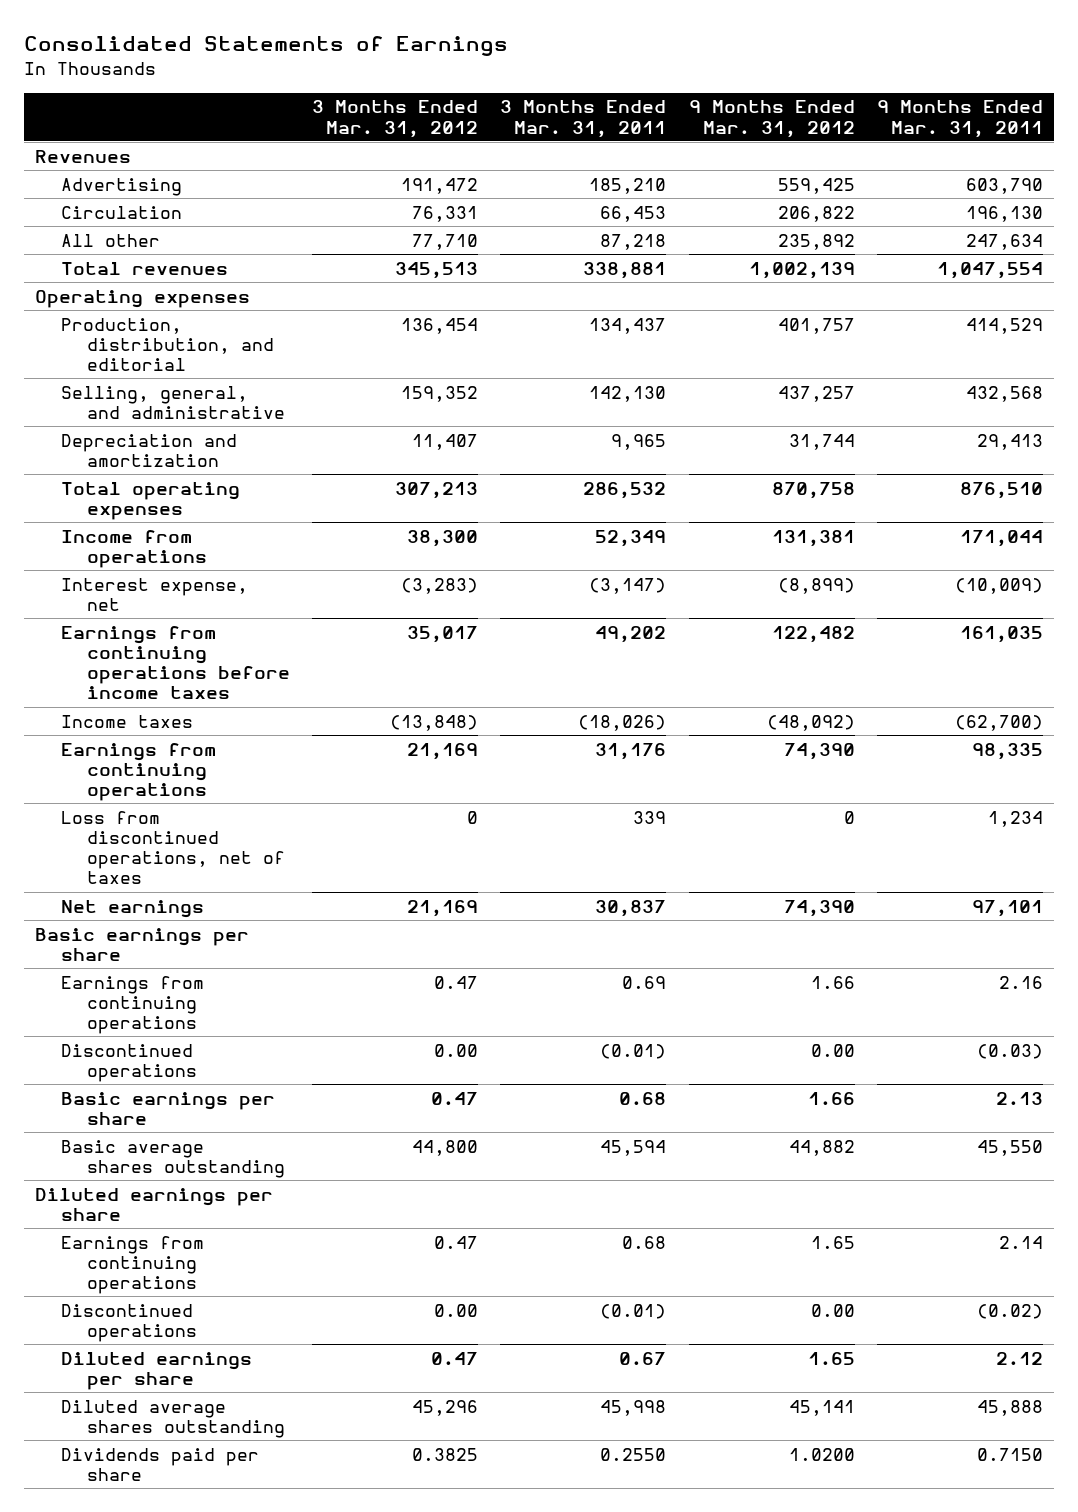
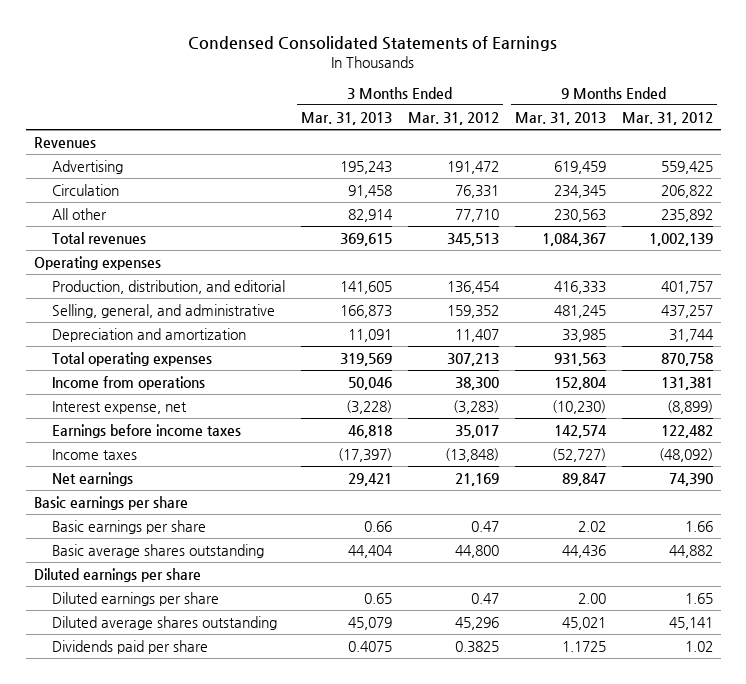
- Consolidated Statements of Earnings
+ Condensed Consolidated Statements of Earnings
- | 3 Months Ended Mar. 31, 2012 | 3 Months Ended Mar. 31, 2011 | 9 Months Ended Mar. 31, 2012 | 9 Months Ended Mar. 31, 2011
+ | 3 Months Ended Mar. 31, 2013 | 3 Months Ended Mar. 31, 2012 | 9 Months Ended Mar. 31, 2013 | 9 Months Ended Mar. 31, 2012
- Earnings from continuing operations before income taxes | 35,017 | 49,202 | 122,482 | 161,035
+ Earnings before income taxes | 46,818 | 35,017 | 142,574 | 122,482
- Earnings from continuing operations | 21,169 | 31,176 | 74,390 | 98,335
- Loss from discontinued operations, net of taxes | 0 | 339 | 0 | 1,234
- Earnings from continuing operations | 0.47 | 0.69 | 1.66 | 2.16
- Discontinued operations | 0.00 | (0.01) | 0.00 | (0.03)
- Earnings from continuing operations | 0.47 | 0.68 | 1.65 | 2.14
- Discontinued operations | 0.00 | (0.01) | 0.00 | (0.02)
- Dividends paid per share | 0.3825 | 0.2550 | 1.0200 | 0.7150
+ Dividends paid per share | 0.4075 | 0.3825 | 1.1725 | 1.02

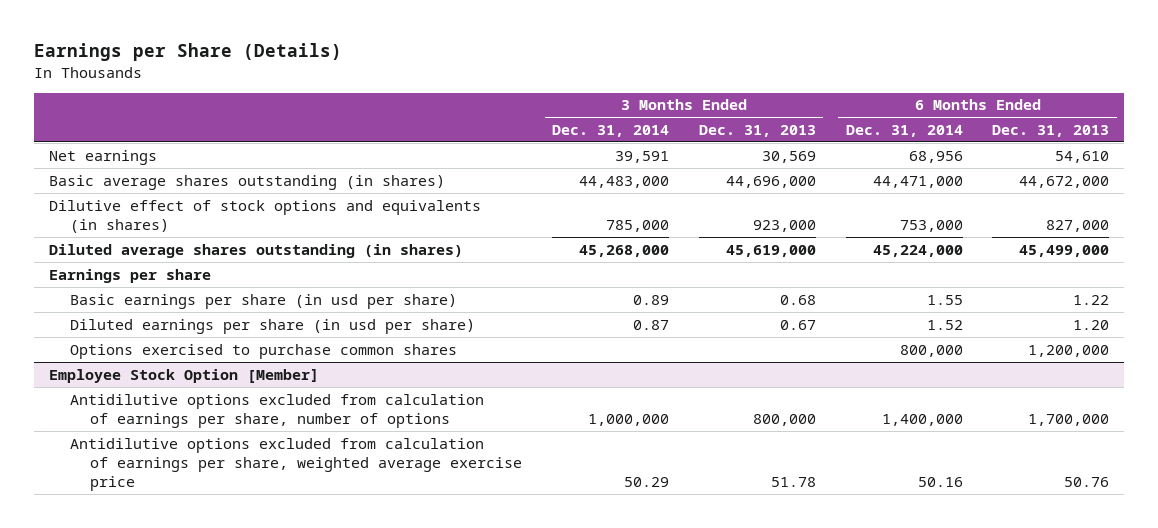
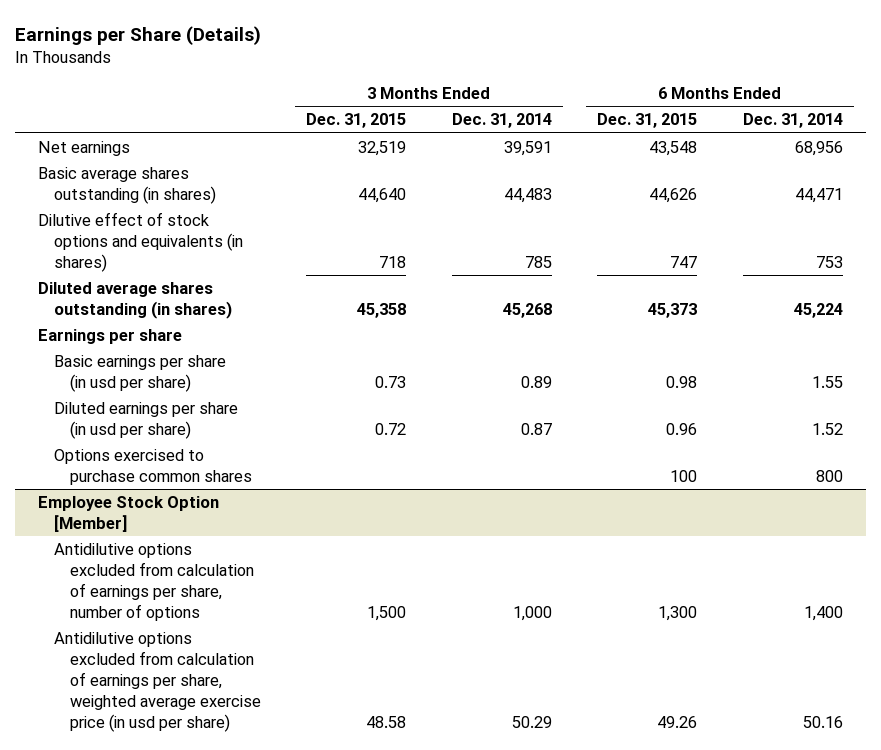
- | 3 Months Ended Dec. 31, 2014 | 3 Months Ended Dec. 31, 2013 | 6 Months Ended Dec. 31, 2014 | 6 Months Ended Dec. 31, 2013
+ | 3 Months Ended Dec. 31, 2015 | 3 Months Ended Dec. 31, 2014 | 6 Months Ended Dec. 31, 2015 | 6 Months Ended Dec. 31, 2014
- Basic average shares outstanding (in shares) | 44,483,000 | 44,696,000 | 44,471,000 | 44,672,000
- Dilutive effect of stock options and equivalents (in shares) | 785,000 | 923,000 | 753,000 | 827,000
- Diluted average shares outstanding (in shares) | 45,268,000 | 45,619,000 | 45,224,000 | 45,499,000
+ Basic average shares outstanding (in shares) | 44,640 | 44,483 | 44,626 | 44,471
+ Dilutive effect of stock options and equivalents (in shares) | 718 | 785 | 747 | 753
+ Diluted average shares outstanding (in shares) | 45,358 | 45,268 | 45,373 | 45,224
- Options exercised to purchase common shares | | | 800,000 | 1,200,000
+ Options exercised to purchase common shares | | | 100 | 800
@ Employee Stock Option [Member]
- Antidilutive options excluded from calculation of earnings per share, number of options | 1,000,000 | 800,000 | 1,400,000 | 1,700,000
- Antidilutive options excluded from calculation of earnings per share, weighted average exercise price | 50.29 | 51.78 | 50.16 | 50.76
+ Antidilutive options excluded from calculation of earnings per share, number of options | 1,500 | 1,000 | 1,300 | 1,400
+ Antidilutive options excluded from calculation of earnings per share, weighted average exercise price (in usd per share) | 48.58 | 50.29 | 49.26 | 50.16

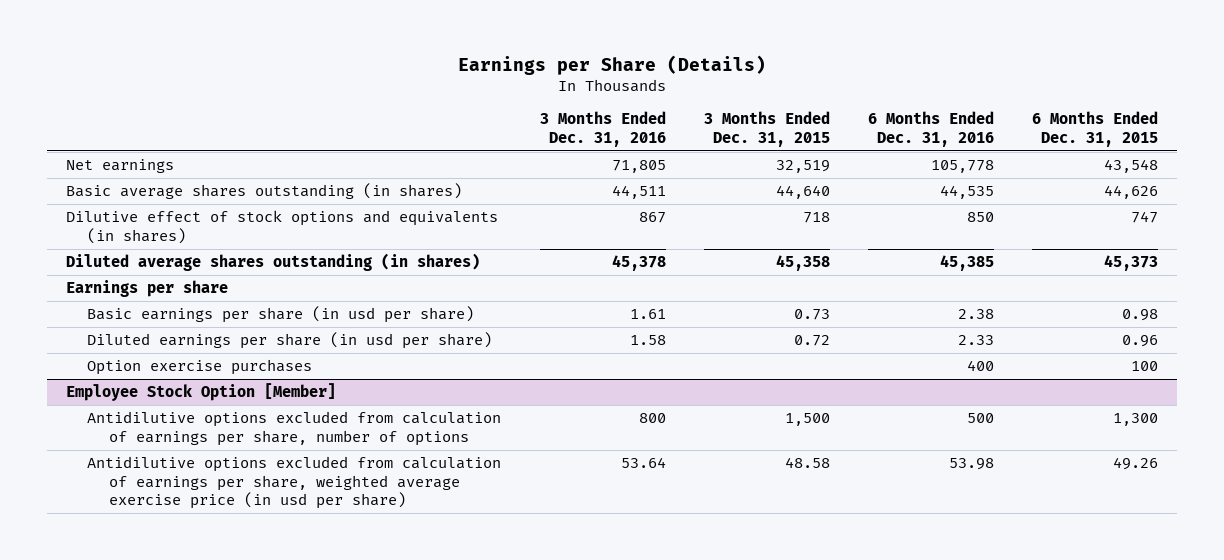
- | 3 Months Ended Dec. 31, 2015 | 3 Months Ended Dec. 31, 2014 | 6 Months Ended Dec. 31, 2015 | 6 Months Ended Dec. 31, 2014
+ | 3 Months Ended Dec. 31, 2016 | 3 Months Ended Dec. 31, 2015 | 6 Months Ended Dec. 31, 2016 | 6 Months Ended Dec. 31, 2015
- Options exercised to purchase common shares | | | 100 | 800
+ Option exercise purchases | | | 400 | 100

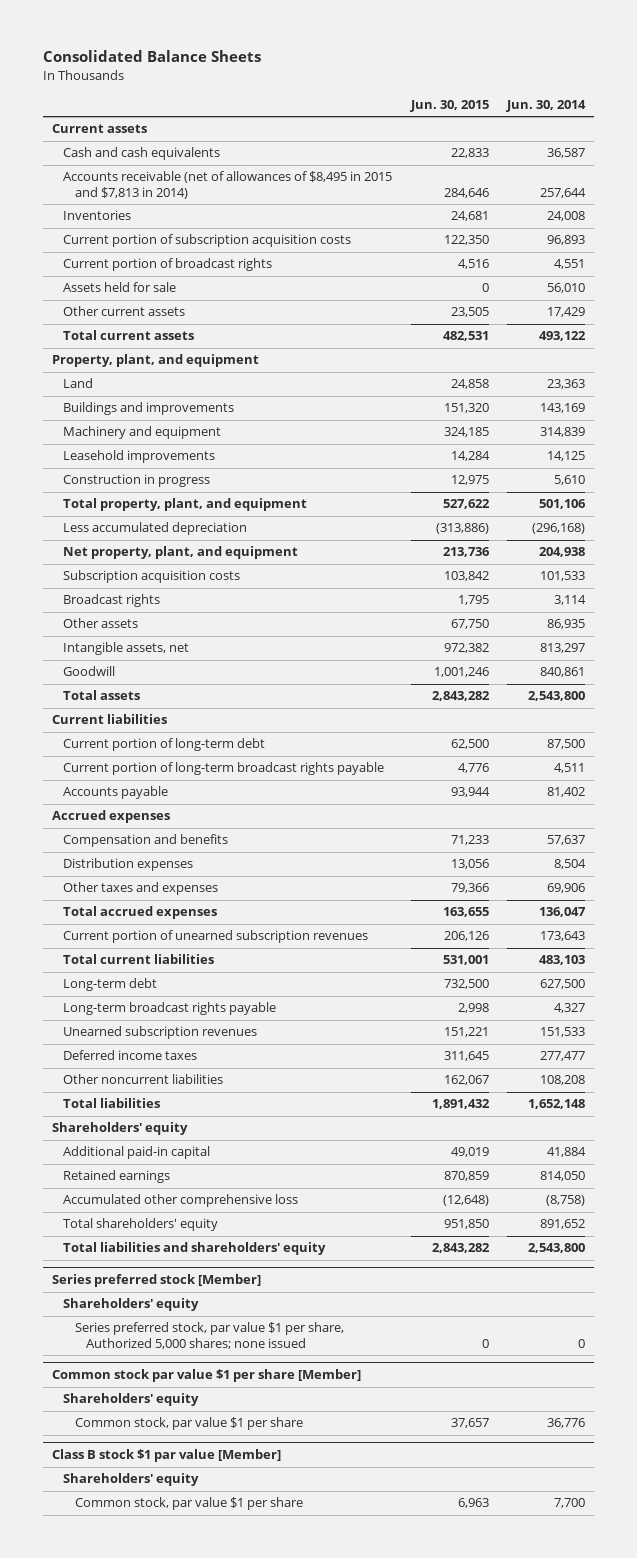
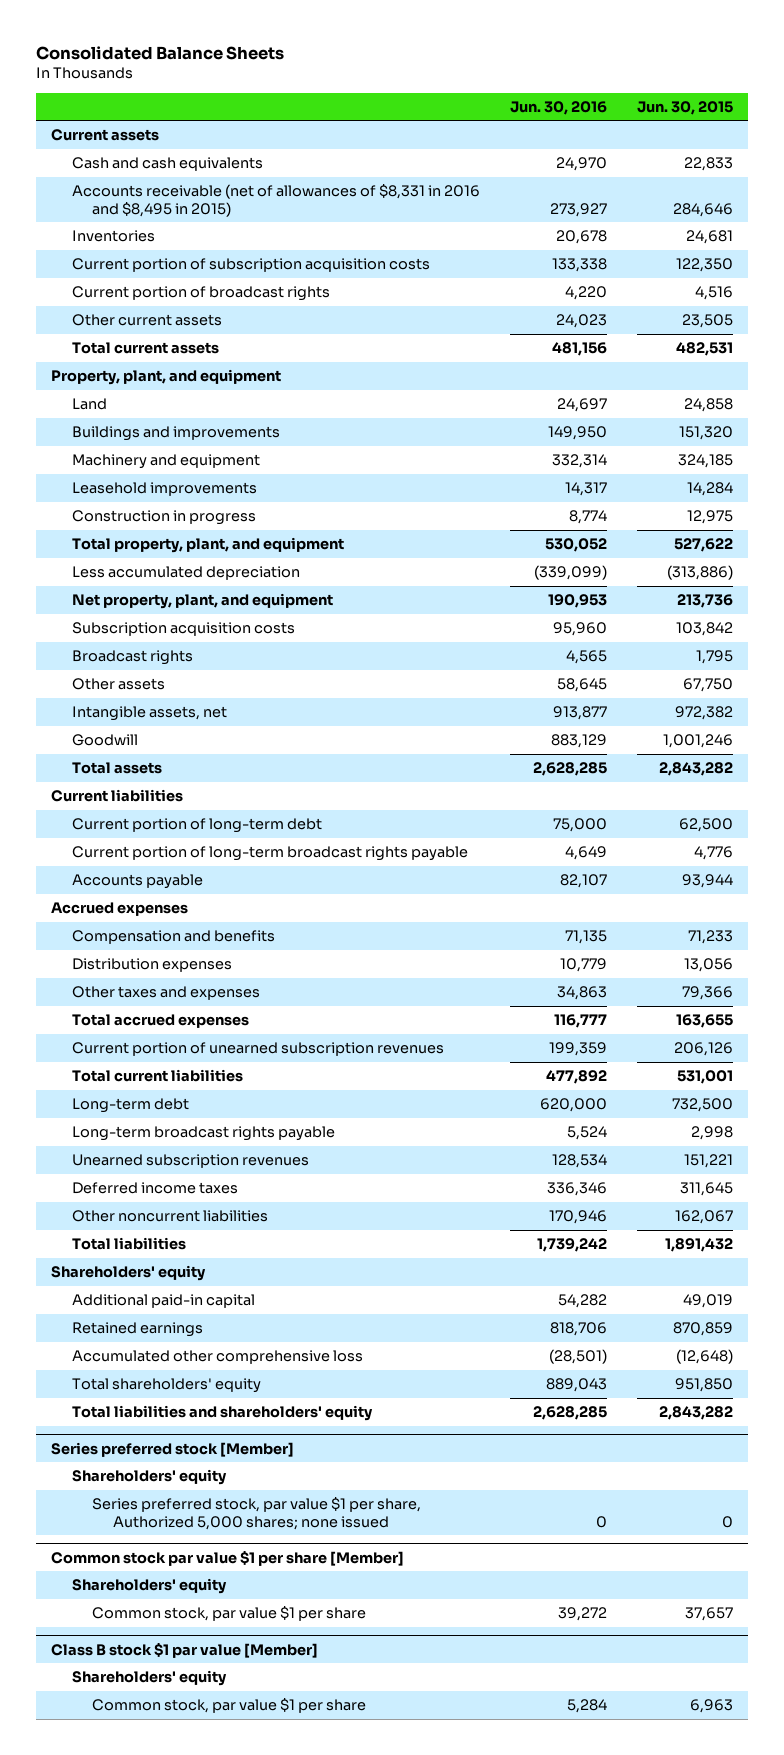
- | Jun. 30, 2015 | Jun. 30, 2014
+ | Jun. 30, 2016 | Jun. 30, 2015
- Accounts receivable (net of allowances of $8,495 in 2015 and $7,813 in 2014) | 284,646 | 257,644
+ Accounts receivable (net of allowances of $8,331 in 2016 and $8,495 in 2015) | 273,927 | 284,646
- Assets held for sale | 0 | 56,010

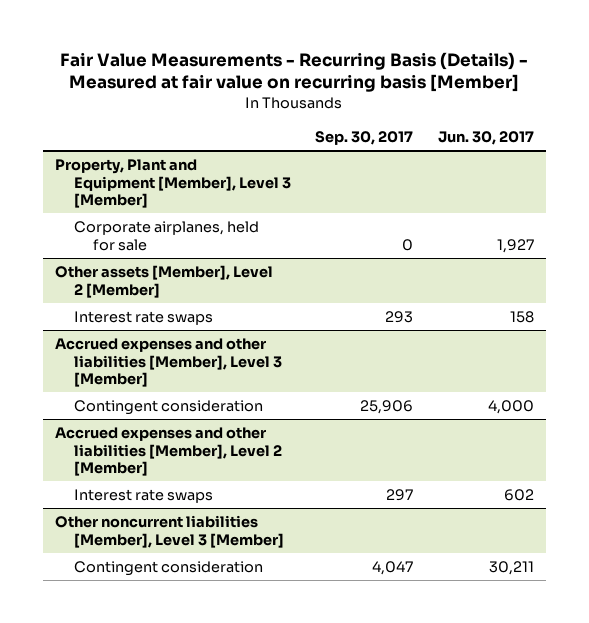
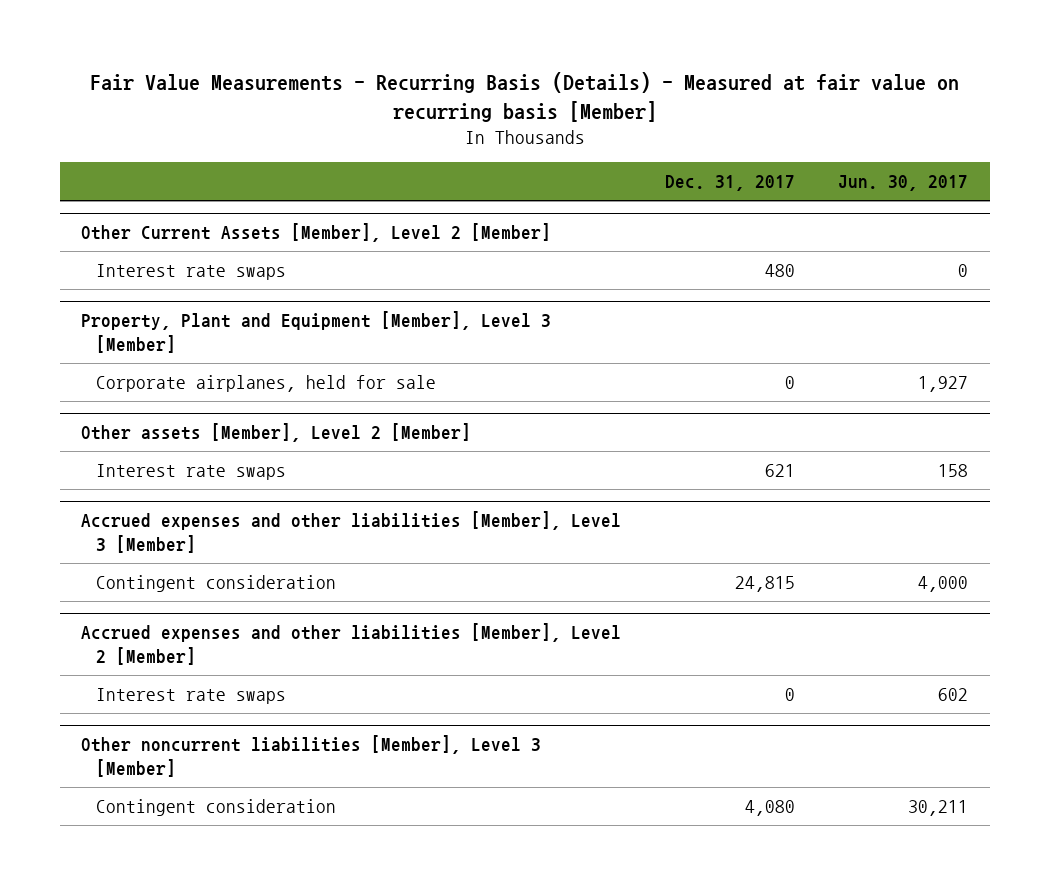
- | Sep. 30, 2017 | Jun. 30, 2017
+ | Dec. 31, 2017 | Jun. 30, 2017
+ Other Current Assets [Member], Level 2 [Member]
+ Interest rate swaps | 480 | 0

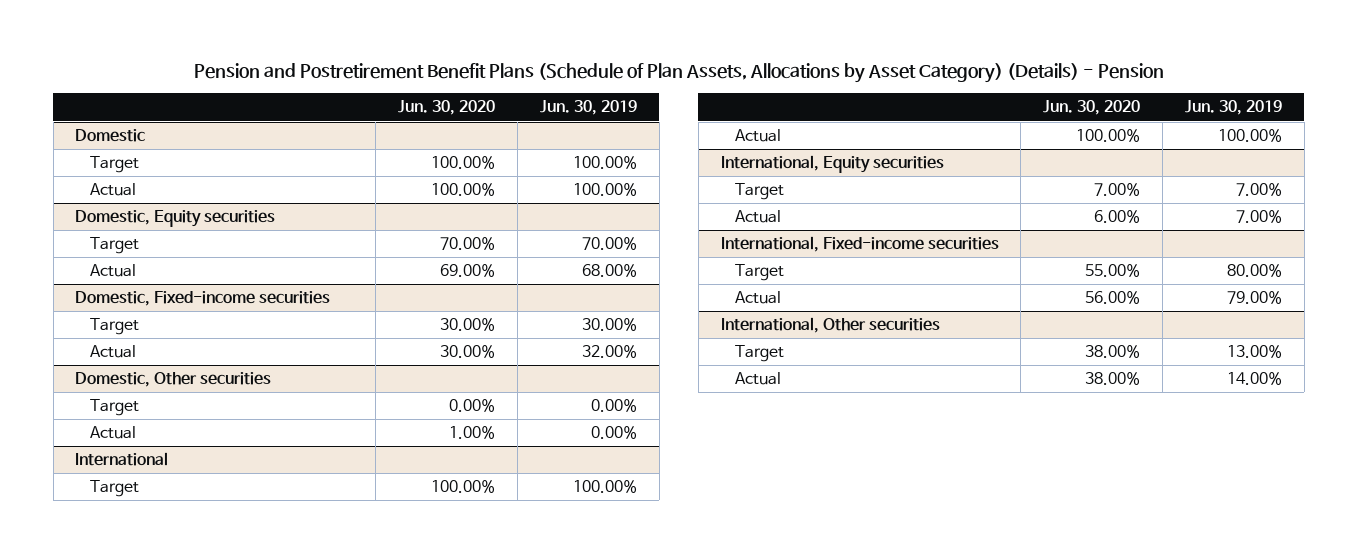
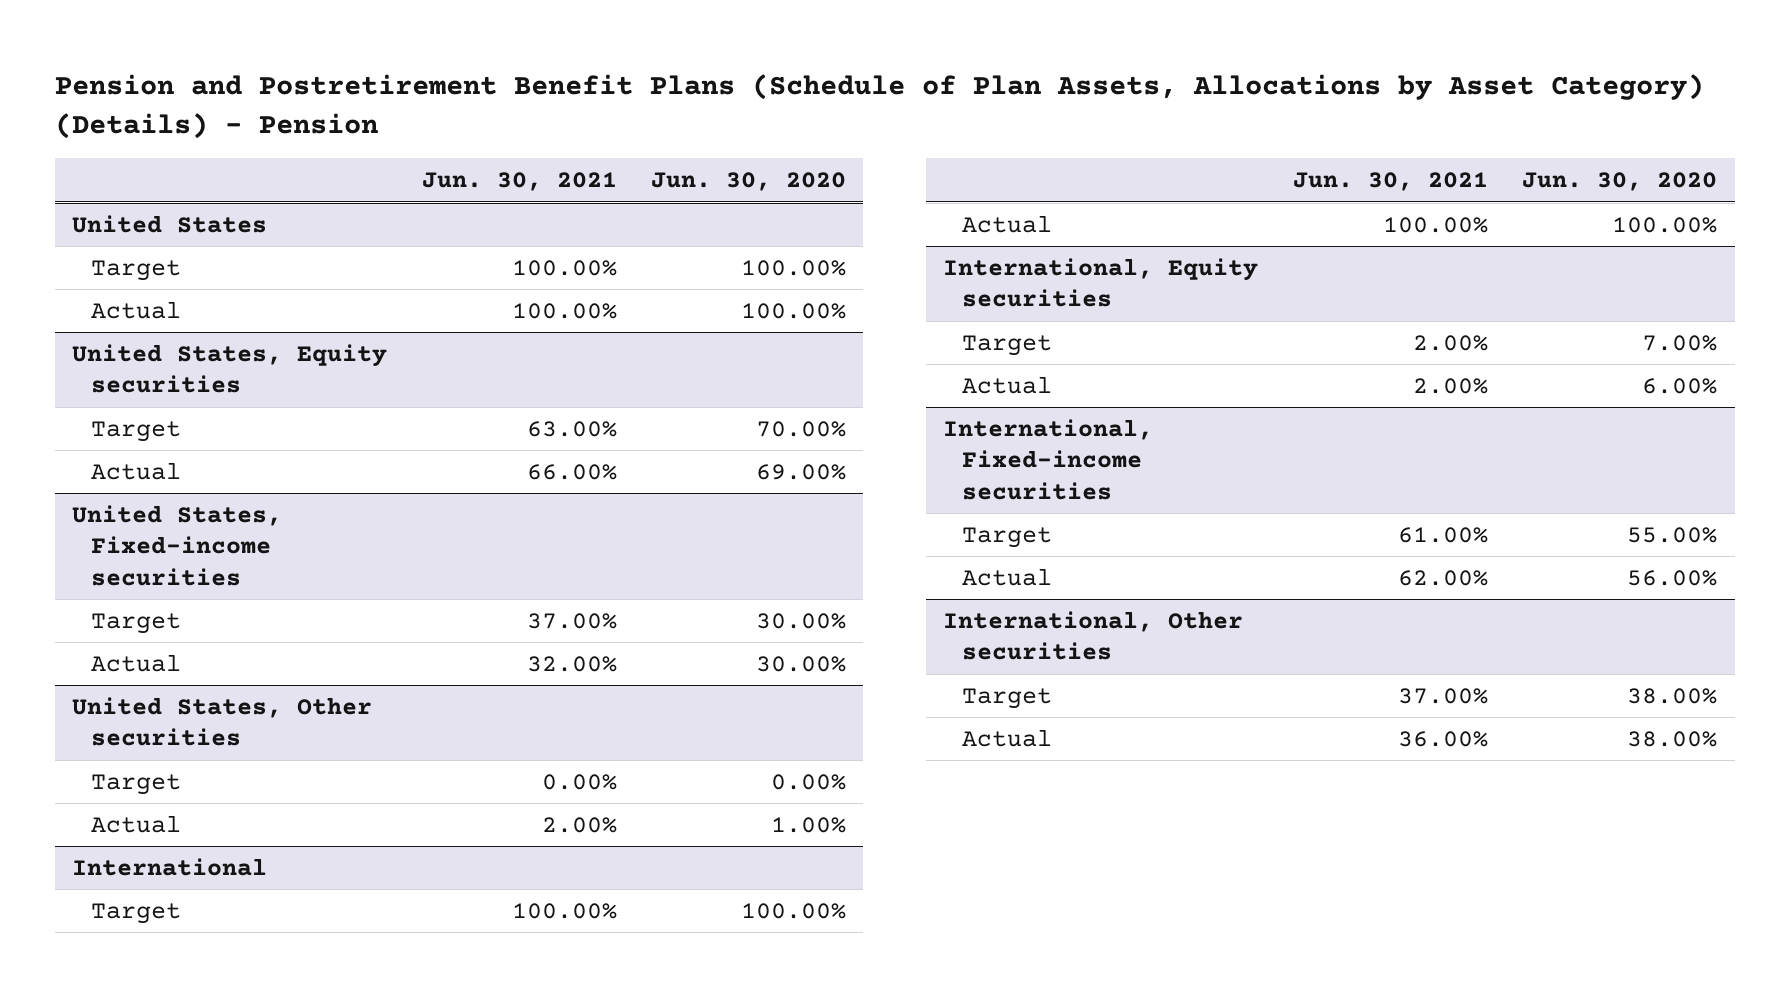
- | Jun. 30, 2020 | Jun. 30, 2019
+ | Jun. 30, 2021 | Jun. 30, 2020
- Domestic
+ United States
- Domestic, Equity securities
+ United States, Equity securities
- Domestic, Fixed-income securities
+ United States, Fixed-income securities
- Domestic, Other securities
+ United States, Other securities

